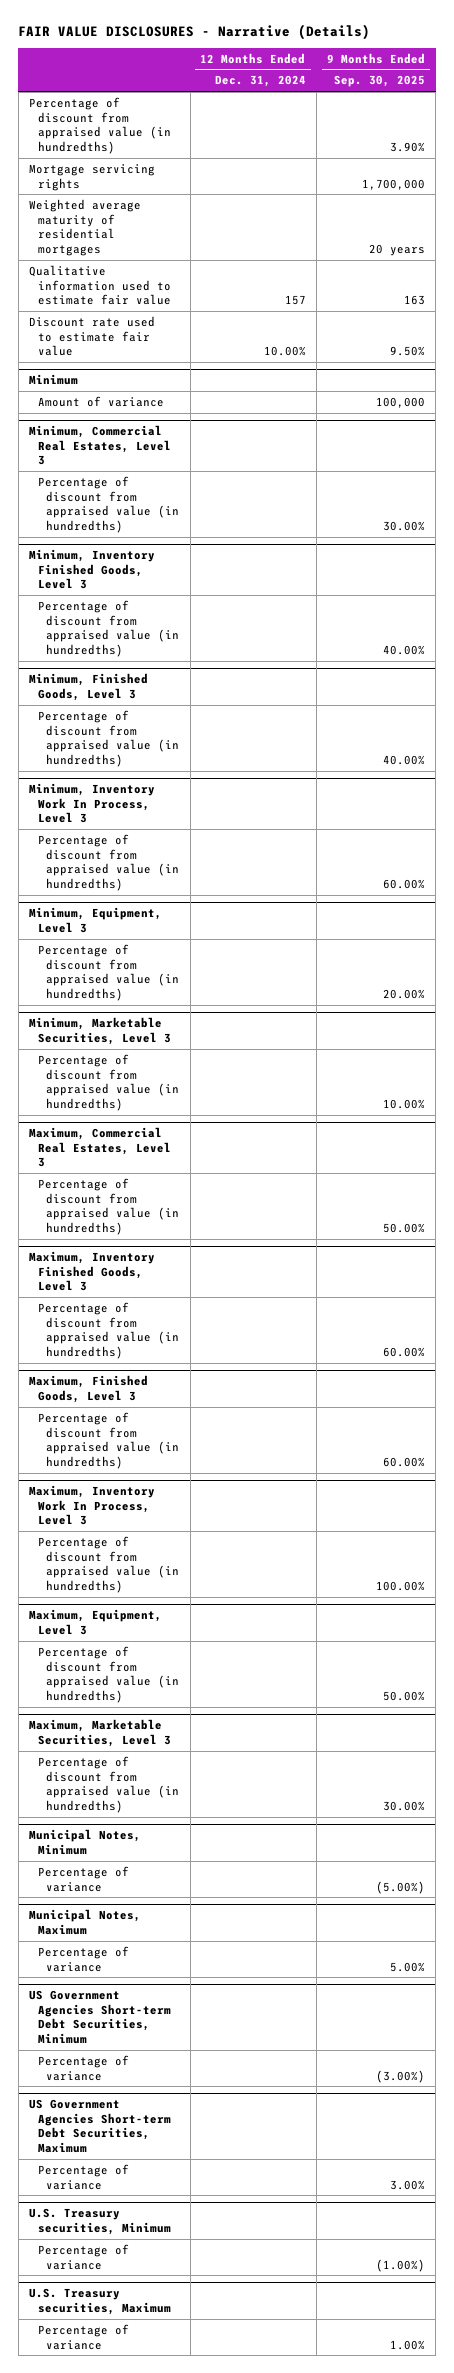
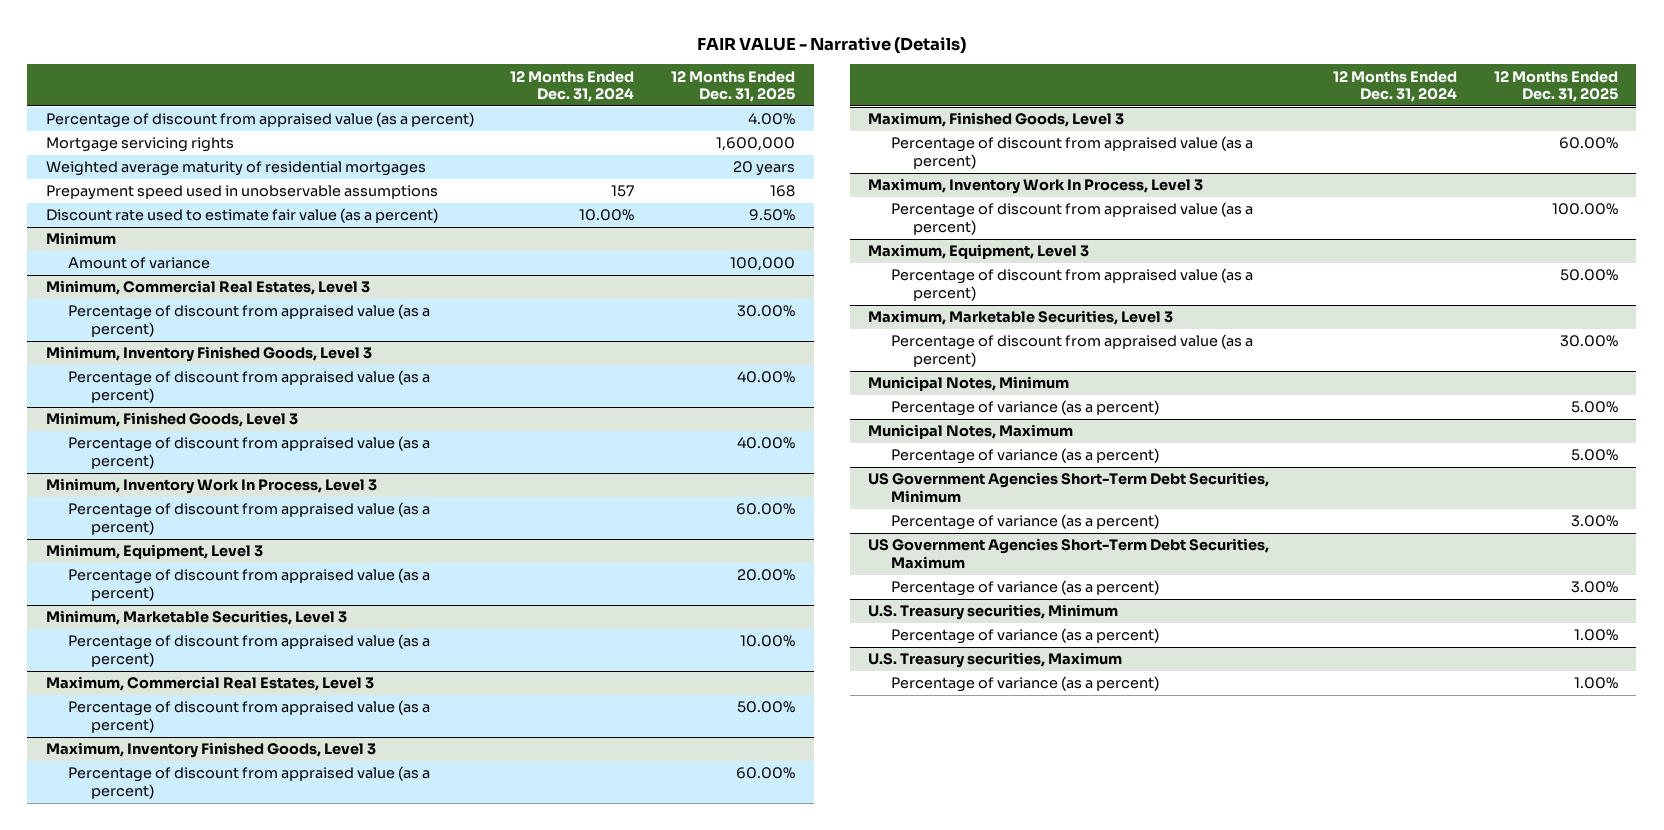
- FAIR VALUE DISCLOSURES - Narrative (Details)
+ FAIR VALUE - Narrative (Details)
- | 12 Months Ended Dec. 31, 2024 | 9 Months Ended Sep. 30, 2025
+ | 12 Months Ended Dec. 31, 2024 | 12 Months Ended Dec. 31, 2025
- Percentage of discount from appraised value (in hundredths) | | 3.90%
+ Percentage of discount from appraised value (as a percent) | | 4.00%
- Qualitative information used to estimate fair value | 157 | 163
- Discount rate used to estimate fair value | 10.00% | 9.50%
+ Prepayment speed used in unobservable assumptions | 157 | 168
+ Discount rate used to estimate fair value (as a percent) | 10.00% | 9.50%
@ Minimum, Commercial Real Estates, Level 3
- Percentage of discount from appraised value (in hundredths) | | 30.00%
+ Percentage of discount from appraised value (as a percent) | | 30.00%
@ Minimum, Inventory Finished Goods, Level 3
- Percentage of discount from appraised value (in hundredths) | | 40.00%
+ Percentage of discount from appraised value (as a percent) | | 40.00%
@ Minimum, Finished Goods, Level 3
- Percentage of discount from appraised value (in hundredths) | | 40.00%
+ Percentage of discount from appraised value (as a percent) | | 40.00%
@ Minimum, Inventory Work In Process, Level 3
- Percentage of discount from appraised value (in hundredths) | | 60.00%
+ Percentage of discount from appraised value (as a percent) | | 60.00%
@ Minimum, Equipment, Level 3
- Percentage of discount from appraised value (in hundredths) | | 20.00%
+ Percentage of discount from appraised value (as a percent) | | 20.00%
@ Minimum, Marketable Securities, Level 3
- Percentage of discount from appraised value (in hundredths) | | 10.00%
+ Percentage of discount from appraised value (as a percent) | | 10.00%
@ Maximum, Commercial Real Estates, Level 3
- Percentage of discount from appraised value (in hundredths) | | 50.00%
+ Percentage of discount from appraised value (as a percent) | | 50.00%
@ Maximum, Inventory Finished Goods, Level 3
- Percentage of discount from appraised value (in hundredths) | | 60.00%
+ Percentage of discount from appraised value (as a percent) | | 60.00%
@ Maximum, Finished Goods, Level 3
- Percentage of discount from appraised value (in hundredths) | | 60.00%
+ Percentage of discount from appraised value (as a percent) | | 60.00%
@ Maximum, Inventory Work In Process, Level 3
- Percentage of discount from appraised value (in hundredths) | | 100.00%
+ Percentage of discount from appraised value (as a percent) | | 100.00%
@ Maximum, Equipment, Level 3
- Percentage of discount from appraised value (in hundredths) | | 50.00%
+ Percentage of discount from appraised value (as a percent) | | 50.00%
@ Maximum, Marketable Securities, Level 3
- Percentage of discount from appraised value (in hundredths) | | 30.00%
+ Percentage of discount from appraised value (as a percent) | | 30.00%
@ Municipal Notes, Minimum
- Percentage of variance | | (5.00%)
+ Percentage of variance (as a percent) | | 5.00%
@ Municipal Notes, Maximum
- Percentage of variance | | 5.00%
- US Government Agencies Short-term Debt Securities, Minimum
- Percentage of variance | | (3.00%)
- US Government Agencies Short-term Debt Securities, Maximum
- Percentage of variance | | 3.00%
@ Municipal Notes, Maximum
+ Percentage of variance (as a percent) | | 5.00%
+ US Government Agencies Short-Term Debt Securities, Minimum
+ Percentage of variance (as a percent) | | 3.00%
+ US Government Agencies Short-Term Debt Securities, Maximum
+ Percentage of variance (as a percent) | | 3.00%
@ U.S. Treasury securities, Minimum
- Percentage of variance | | (1.00%)
+ Percentage of variance (as a percent) | | 1.00%
@ U.S. Treasury securities, Maximum
- Percentage of variance | | 1.00%
+ Percentage of variance (as a percent) | | 1.00%

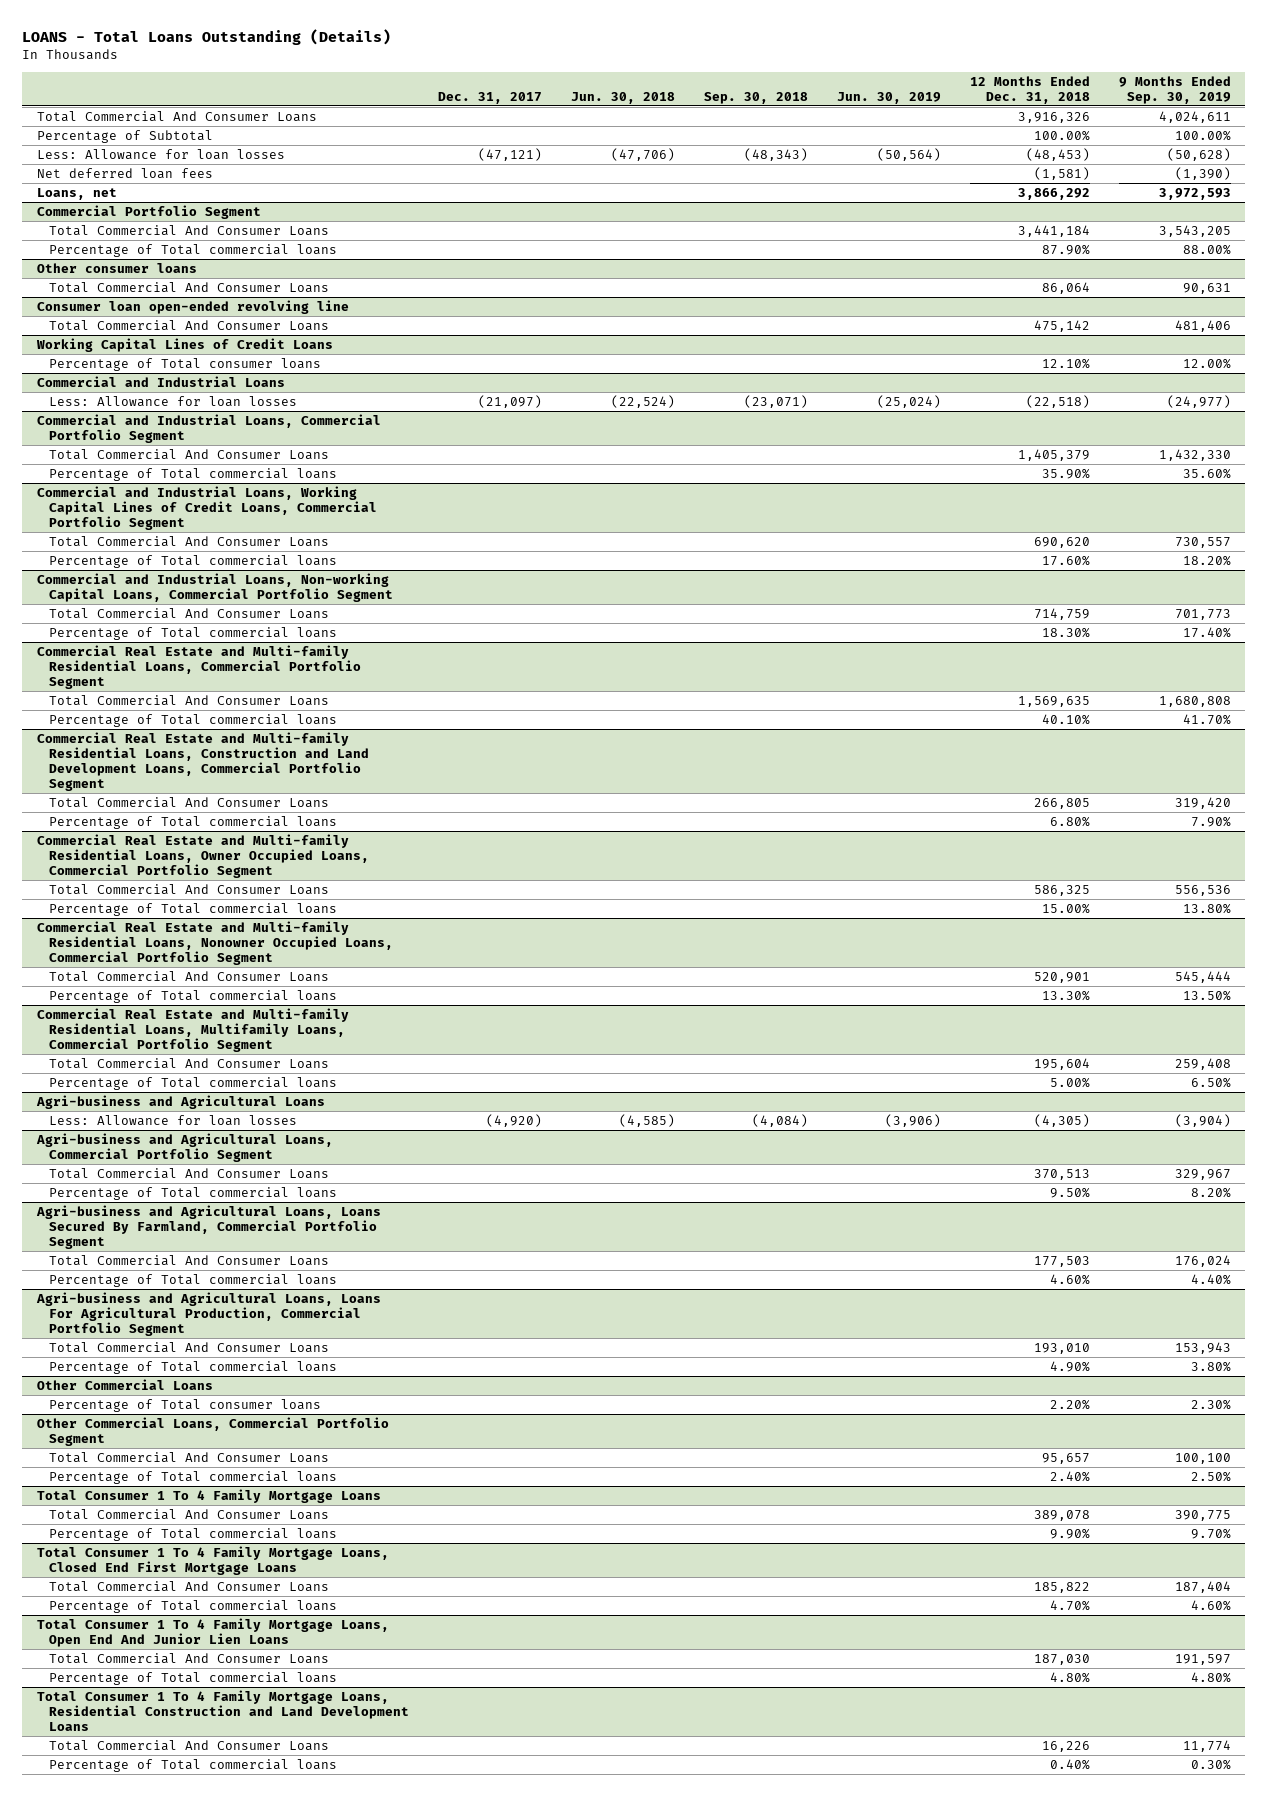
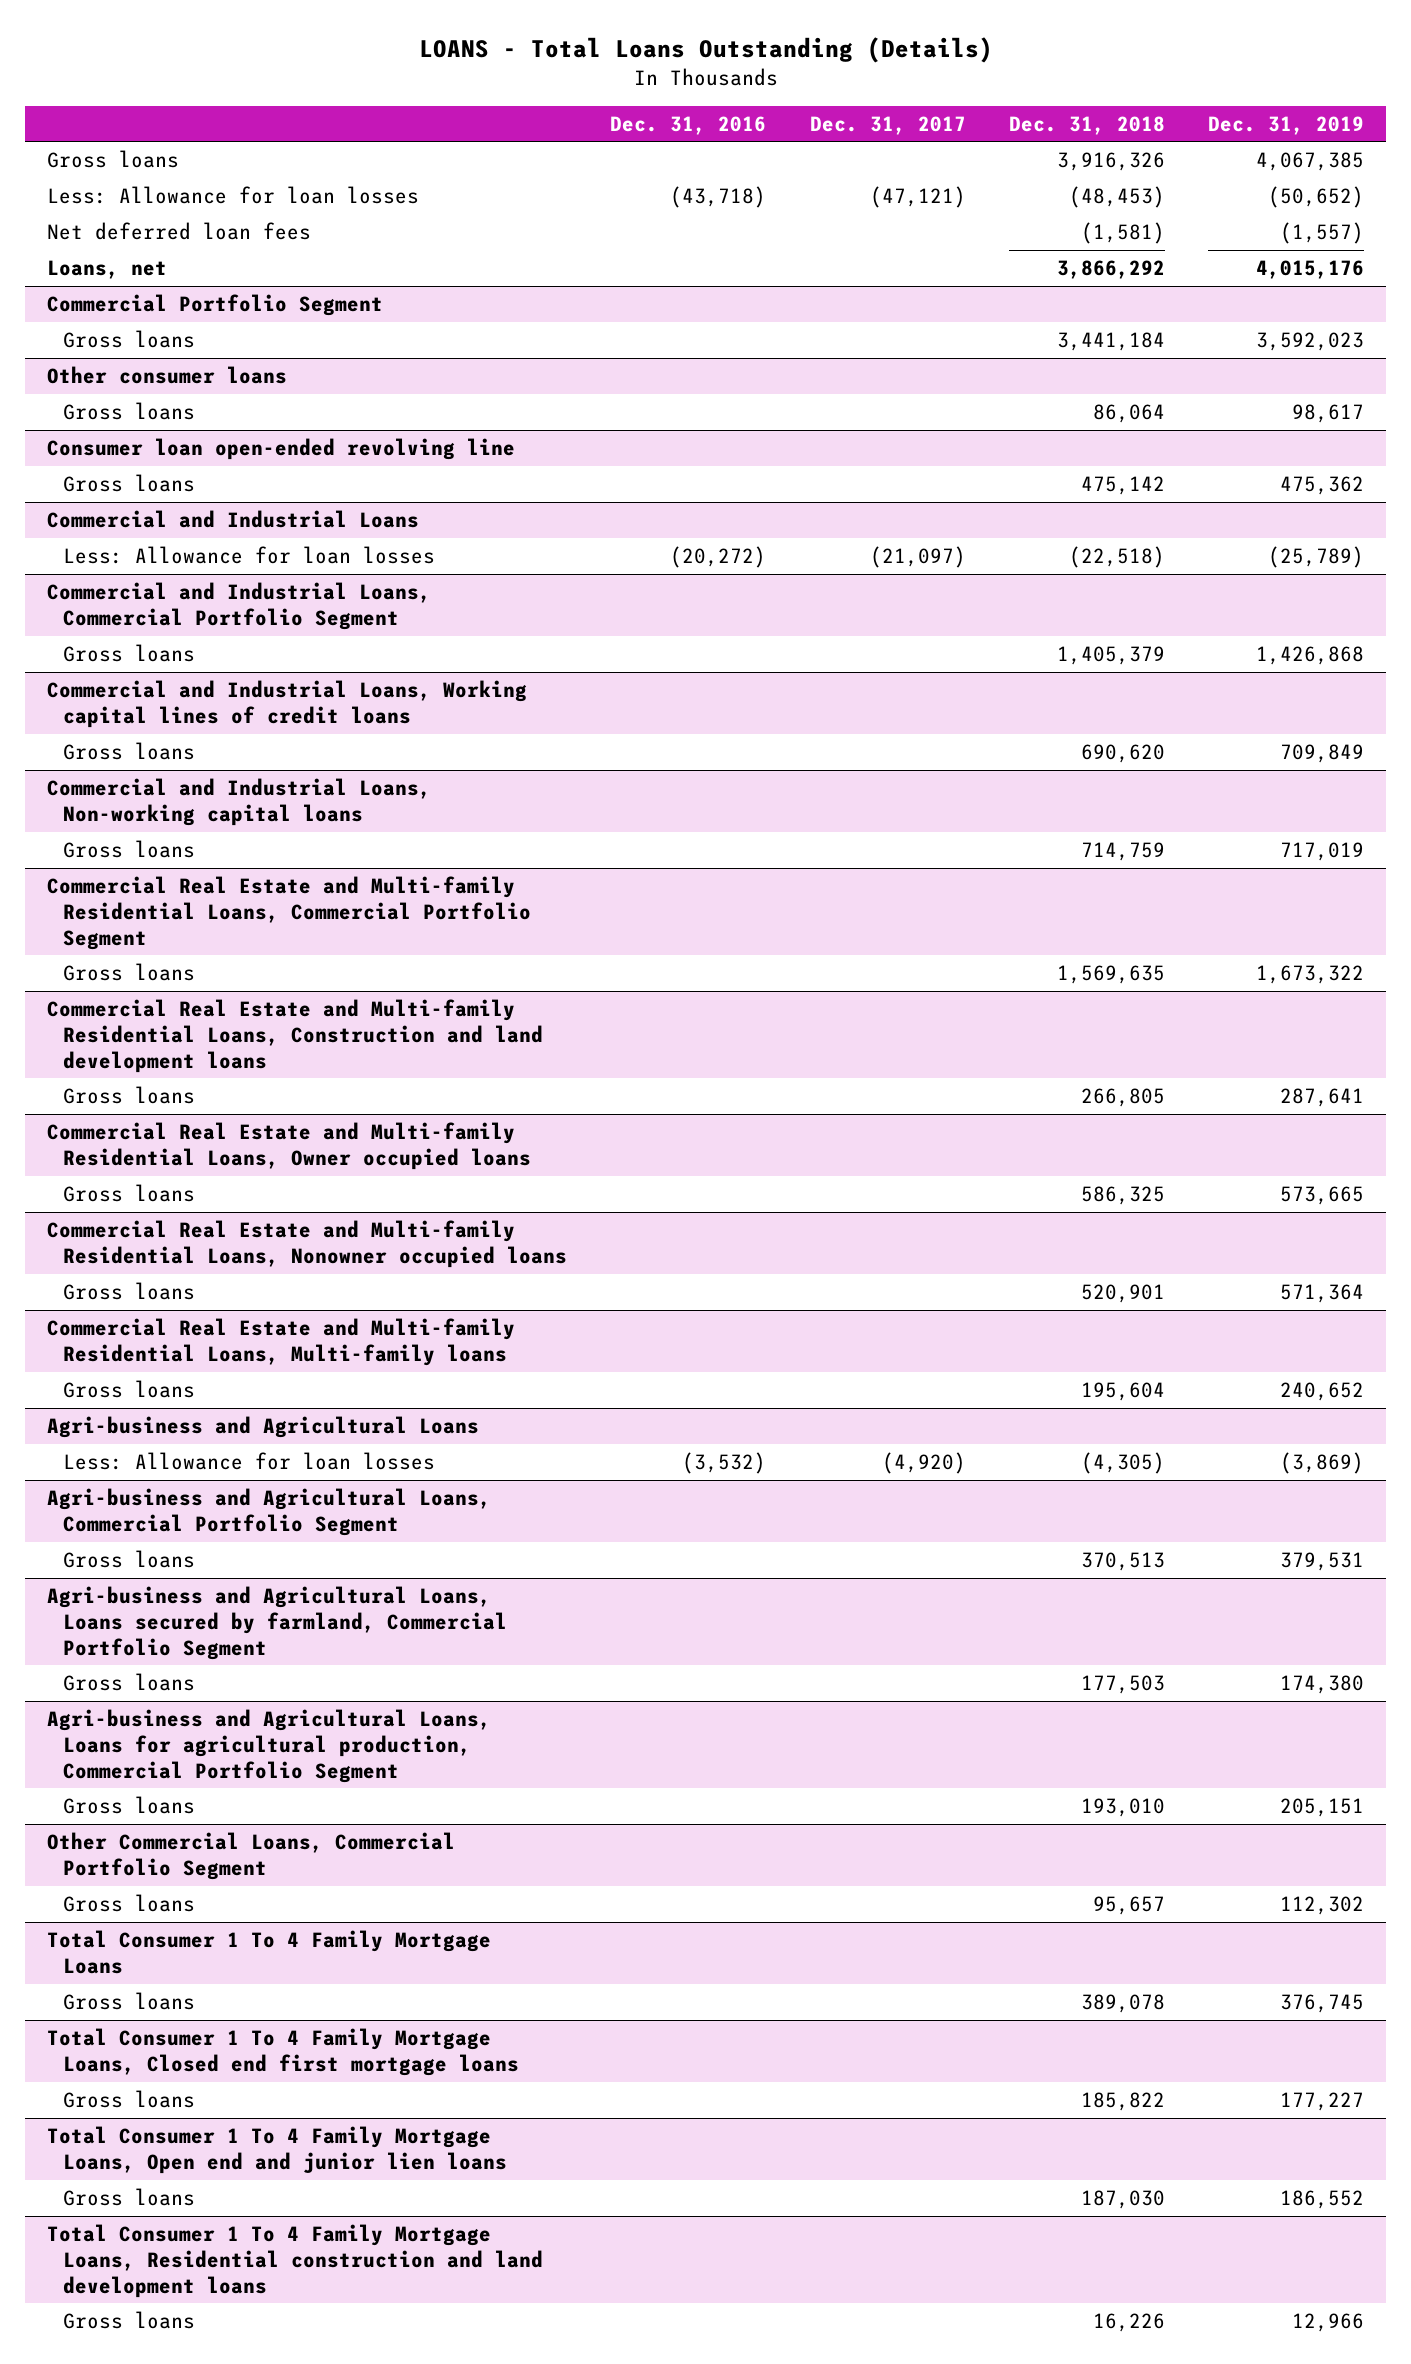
- | Dec. 31, 2017 | Jun. 30, 2018 | Sep. 30, 2018 | Jun. 30, 2019 | 12 Months Ended Dec. 31, 2018 | 9 Months Ended Sep. 30, 2019
+ | Dec. 31, 2016 | Dec. 31, 2017 | Dec. 31, 2018 | Dec. 31, 2019
- Total Commercial And Consumer Loans | | | | | 3,916,326 | 4,024,611
- Percentage of Subtotal | | | | | 100.00% | 100.00%
+ Gross loans | | | 3,916,326 | 4,067,385
@ Commercial Portfolio Segment
- Total Commercial And Consumer Loans | | | | | 3,441,184 | 3,543,205
- Percentage of Total commercial loans | | | | | 87.90% | 88.00%
+ Gross loans | | | 3,441,184 | 3,592,023
@ Other consumer loans
- Total Commercial And Consumer Loans | | | | | 86,064 | 90,631
+ Gross loans | | | 86,064 | 98,617
@ Consumer loan open-ended revolving line
- Total Commercial And Consumer Loans | | | | | 475,142 | 481,406
- Working Capital Lines of Credit Loans
- Percentage of Total consumer loans | | | | | 12.10% | 12.00%
@ Consumer loan open-ended revolving line
+ Gross loans | | | 475,142 | 475,362
@ Commercial and Industrial Loans, Commercial Portfolio Segment
- Total Commercial And Consumer Loans | | | | | 1,405,379 | 1,432,330
- Percentage of Total commercial loans | | | | | 35.90% | 35.60%
- Commercial and Industrial Loans, Working Capital Lines of Credit Loans, Commercial Portfolio Segment
- Total Commercial And Consumer Loans | | | | | 690,620 | 730,557
- Percentage of Total commercial loans | | | | | 17.60% | 18.20%
- Commercial and Industrial Loans, Non-working Capital Loans, Commercial Portfolio Segment
- Total Commercial And Consumer Loans | | | | | 714,759 | 701,773
- Percentage of Total commercial loans | | | | | 18.30% | 17.40%
@ Commercial and Industrial Loans, Commercial Portfolio Segment
+ Gross loans | | | 1,405,379 | 1,426,868
+ Commercial and Industrial Loans, Working capital lines of credit loans
+ Gross loans | | | 690,620 | 709,849
+ Commercial and Industrial Loans, Non-working capital loans
+ Gross loans | | | 714,759 | 717,019
@ Commercial Real Estate and Multi-family Residential Loans, Commercial Portfolio Segment
- Total Commercial And Consumer Loans | | | | | 1,569,635 | 1,680,808
- Percentage of Total commercial loans | | | | | 40.10% | 41.70%
- Commercial Real Estate and Multi-family Residential Loans, Construction and Land Development Loans, Commercial Portfolio Segment
- Total Commercial And Consumer Loans | | | | | 266,805 | 319,420
- Percentage of Total commercial loans | | | | | 6.80% | 7.90%
- Commercial Real Estate and Multi-family Residential Loans, Owner Occupied Loans, Commercial Portfolio Segment
- Total Commercial And Consumer Loans | | | | | 586,325 | 556,536
- Percentage of Total commercial loans | | | | | 15.00% | 13.80%
- Commercial Real Estate and Multi-family Residential Loans, Nonowner Occupied Loans, Commercial Portfolio Segment
- Total Commercial And Consumer Loans | | | | | 520,901 | 545,444
- Percentage of Total commercial loans | | | | | 13.30% | 13.50%
- Commercial Real Estate and Multi-family Residential Loans, Multifamily Loans, Commercial Portfolio Segment
- Total Commercial And Consumer Loans | | | | | 195,604 | 259,408
- Percentage of Total commercial loans | | | | | 5.00% | 6.50%
@ Commercial Real Estate and Multi-family Residential Loans, Commercial Portfolio Segment
+ Gross loans | | | 1,569,635 | 1,673,322
+ Commercial Real Estate and Multi-family Residential Loans, Construction and land development loans
+ Gross loans | | | 266,805 | 287,641
+ Commercial Real Estate and Multi-family Residential Loans, Owner occupied loans
+ Gross loans | | | 586,325 | 573,665
+ Commercial Real Estate and Multi-family Residential Loans, Nonowner occupied loans
+ Gross loans | | | 520,901 | 571,364
+ Commercial Real Estate and Multi-family Residential Loans, Multi-family loans
+ Gross loans | | | 195,604 | 240,652
@ Agri-business and Agricultural Loans, Commercial Portfolio Segment
- Total Commercial And Consumer Loans | | | | | 370,513 | 329,967
- Percentage of Total commercial loans | | | | | 9.50% | 8.20%
- Agri-business and Agricultural Loans, Loans Secured By Farmland, Commercial Portfolio Segment
- Total Commercial And Consumer Loans | | | | | 177,503 | 176,024
- Percentage of Total commercial loans | | | | | 4.60% | 4.40%
- Agri-business and Agricultural Loans, Loans For Agricultural Production, Commercial Portfolio Segment
- Total Commercial And Consumer Loans | | | | | 193,010 | 153,943
- Percentage of Total commercial loans | | | | | 4.90% | 3.80%
- Other Commercial Loans
- Percentage of Total consumer loans | | | | | 2.20% | 2.30%
@ Agri-business and Agricultural Loans, Commercial Portfolio Segment
+ Gross loans | | | 370,513 | 379,531
+ Agri-business and Agricultural Loans, Loans secured by farmland, Commercial Portfolio Segment
+ Gross loans | | | 177,503 | 174,380
+ Agri-business and Agricultural Loans, Loans for agricultural production, Commercial Portfolio Segment
+ Gross loans | | | 193,010 | 205,151
@ Other Commercial Loans, Commercial Portfolio Segment
- Total Commercial And Consumer Loans | | | | | 95,657 | 100,100
- Percentage of Total commercial loans | | | | | 2.40% | 2.50%
+ Gross loans | | | 95,657 | 112,302
@ Total Consumer 1 To 4 Family Mortgage Loans
- Total Commercial And Consumer Loans | | | | | 389,078 | 390,775
- Percentage of Total commercial loans | | | | | 9.90% | 9.70%
- Total Consumer 1 To 4 Family Mortgage Loans, Closed End First Mortgage Loans
- Total Commercial And Consumer Loans | | | | | 185,822 | 187,404
- Percentage of Total commercial loans | | | | | 4.70% | 4.60%
- Total Consumer 1 To 4 Family Mortgage Loans, Open End And Junior Lien Loans
- Total Commercial And Consumer Loans | | | | | 187,030 | 191,597
- Percentage of Total commercial loans | | | | | 4.80% | 4.80%
- Total Consumer 1 To 4 Family Mortgage Loans, Residential Construction and Land Development Loans
- Total Commercial And Consumer Loans | | | | | 16,226 | 11,774
- Percentage of Total commercial loans | | | | | 0.40% | 0.30%
@ Total Consumer 1 To 4 Family Mortgage Loans
+ Gross loans | | | 389,078 | 376,745
+ Total Consumer 1 To 4 Family Mortgage Loans, Closed end first mortgage loans
+ Gross loans | | | 185,822 | 177,227
+ Total Consumer 1 To 4 Family Mortgage Loans, Open end and junior lien loans
+ Gross loans | | | 187,030 | 186,552
+ Total Consumer 1 To 4 Family Mortgage Loans, Residential construction and land development loans
+ Gross loans | | | 16,226 | 12,966

